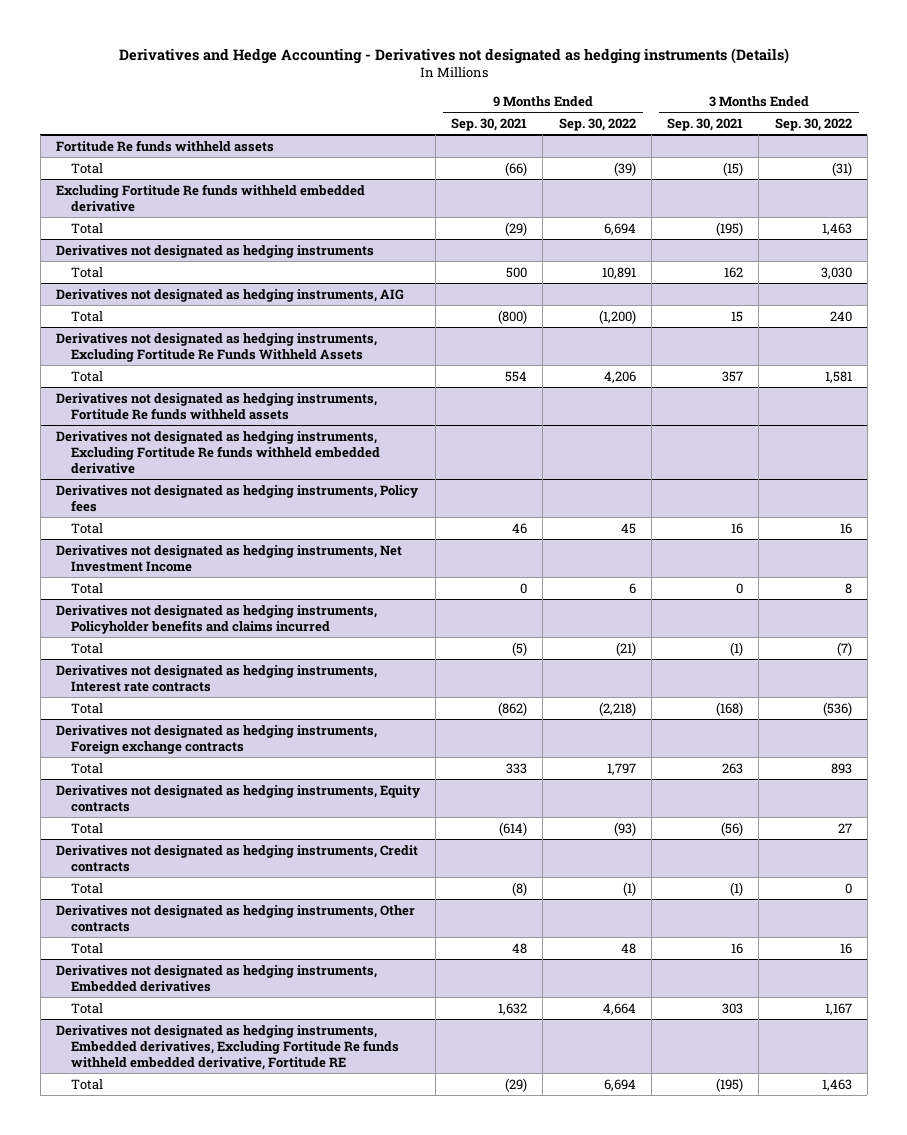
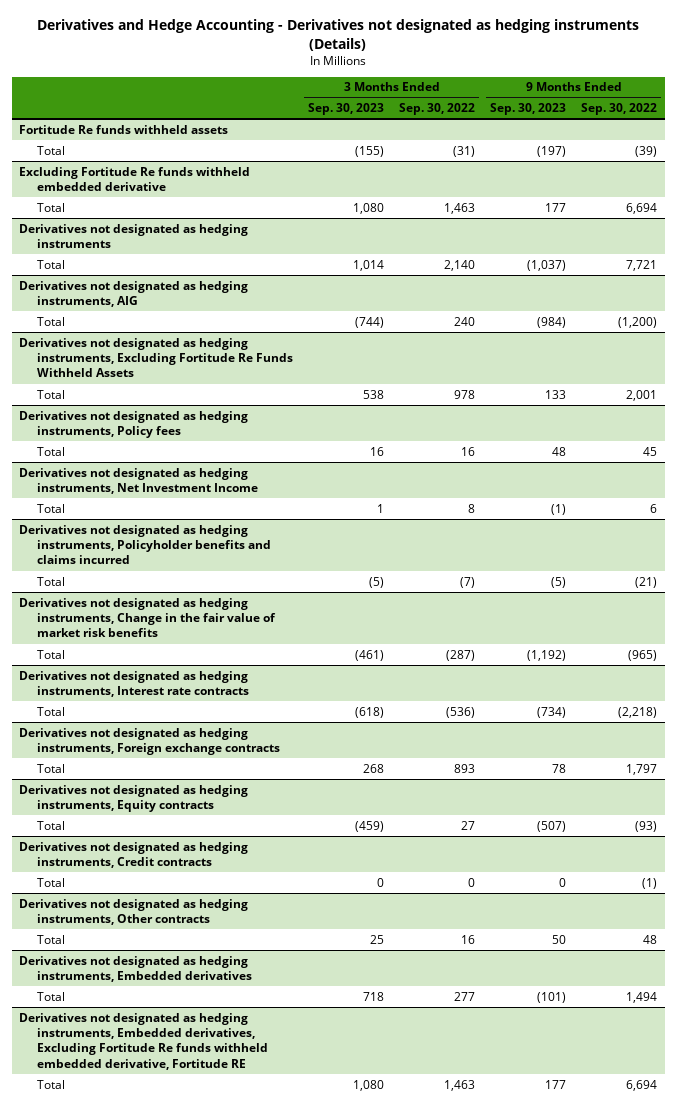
- | 9 Months Ended Sep. 30, 2021 | 9 Months Ended Sep. 30, 2022 | 3 Months Ended Sep. 30, 2021 | 3 Months Ended Sep. 30, 2022
+ | 3 Months Ended Sep. 30, 2023 | 3 Months Ended Sep. 30, 2022 | 9 Months Ended Sep. 30, 2023 | 9 Months Ended Sep. 30, 2022
@ Derivatives not designated as hedging instruments
- Total | 500 | 10,891 | 162 | 3,030
+ Total | 1,014 | 2,140 | (1,037) | 7,721
@ Derivatives not designated as hedging instruments, Excluding Fortitude Re Funds Withheld Assets
- Total | 554 | 4,206 | 357 | 1,581
- Derivatives not designated as hedging instruments, Fortitude Re funds withheld assets
- Derivatives not designated as hedging instruments, Excluding Fortitude Re funds withheld embedded derivative
@ Derivatives not designated as hedging instruments, Excluding Fortitude Re Funds Withheld Assets
+ Total | 538 | 978 | 133 | 2,001
+ Derivatives not designated as hedging instruments, Change in the fair value of market risk benefits
+ Total | (461) | (287) | (1,192) | (965)
@ Derivatives not designated as hedging instruments, Embedded derivatives
- Total | 1,632 | 4,664 | 303 | 1,167
+ Total | 718 | 277 | (101) | 1,494

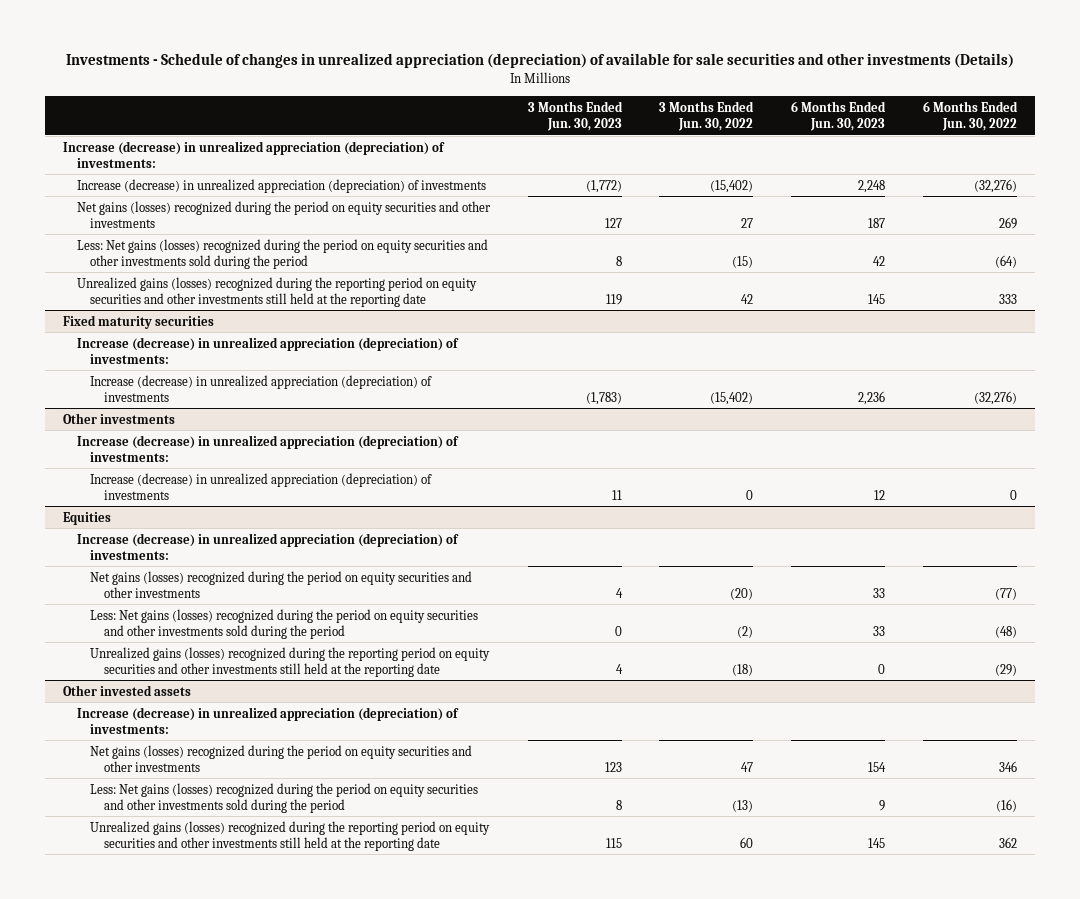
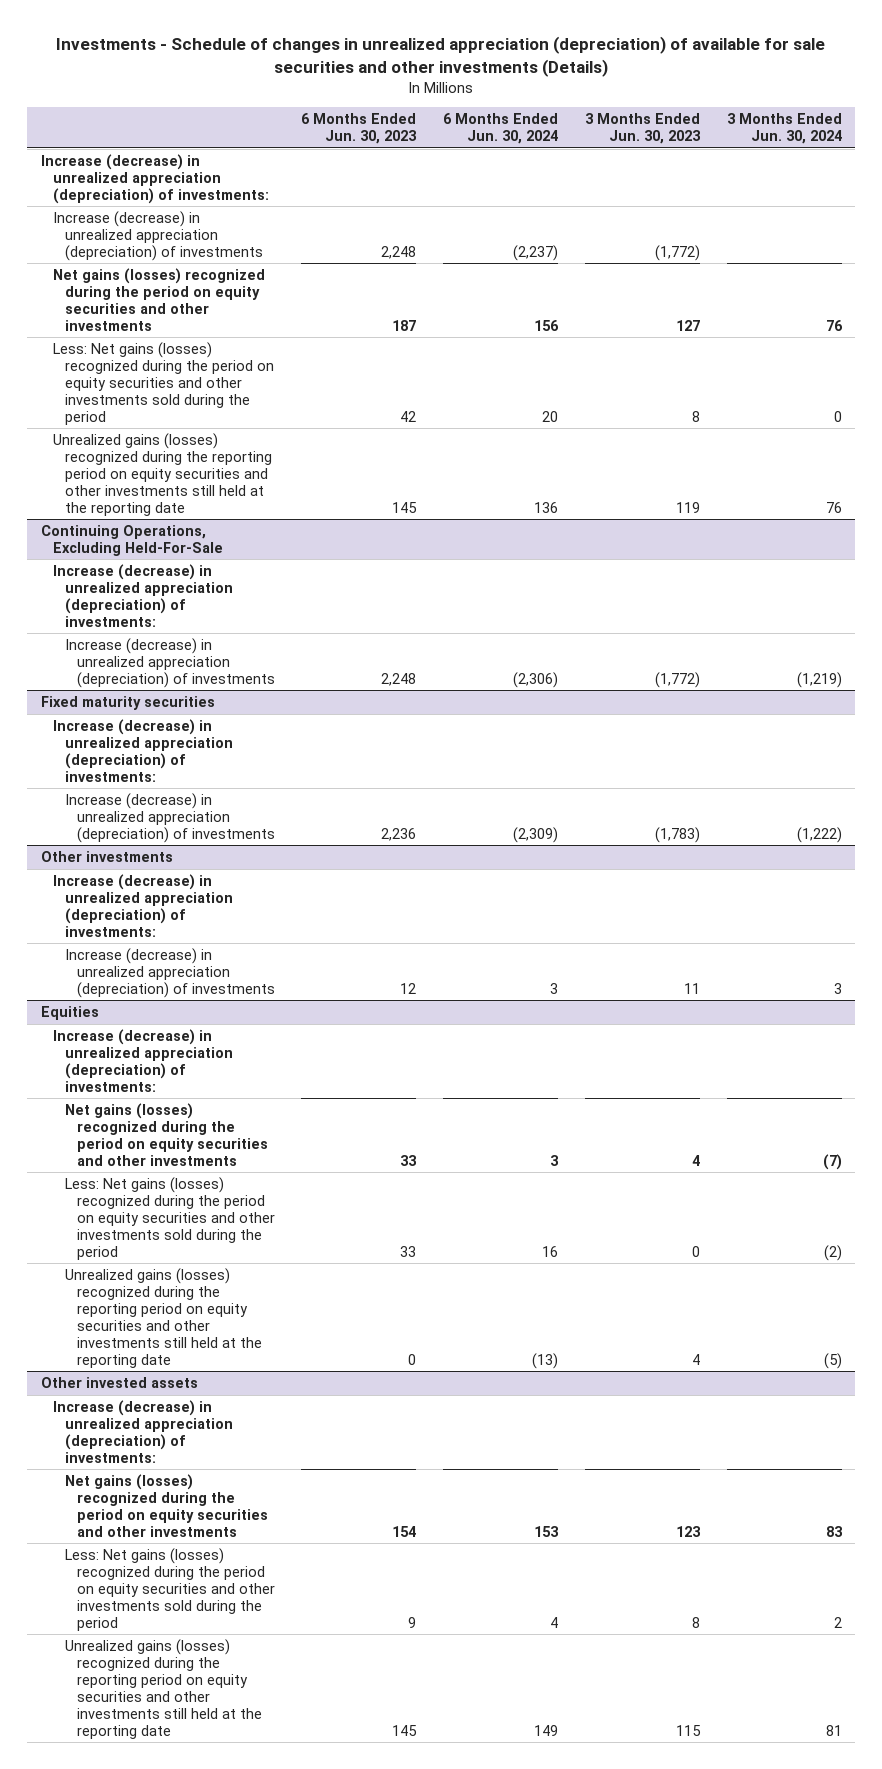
- | 3 Months Ended Jun. 30, 2023 | 3 Months Ended Jun. 30, 2022 | 6 Months Ended Jun. 30, 2023 | 6 Months Ended Jun. 30, 2022
+ | 6 Months Ended Jun. 30, 2023 | 6 Months Ended Jun. 30, 2024 | 3 Months Ended Jun. 30, 2023 | 3 Months Ended Jun. 30, 2024
+ Continuing Operations, Excluding Held-For-Sale
+ Increase (decrease) in unrealized appreciation (depreciation) of investments:
+ Increase (decrease) in unrealized appreciation (depreciation) of investments | 2,248 | (2,306) | (1,772) | (1,219)

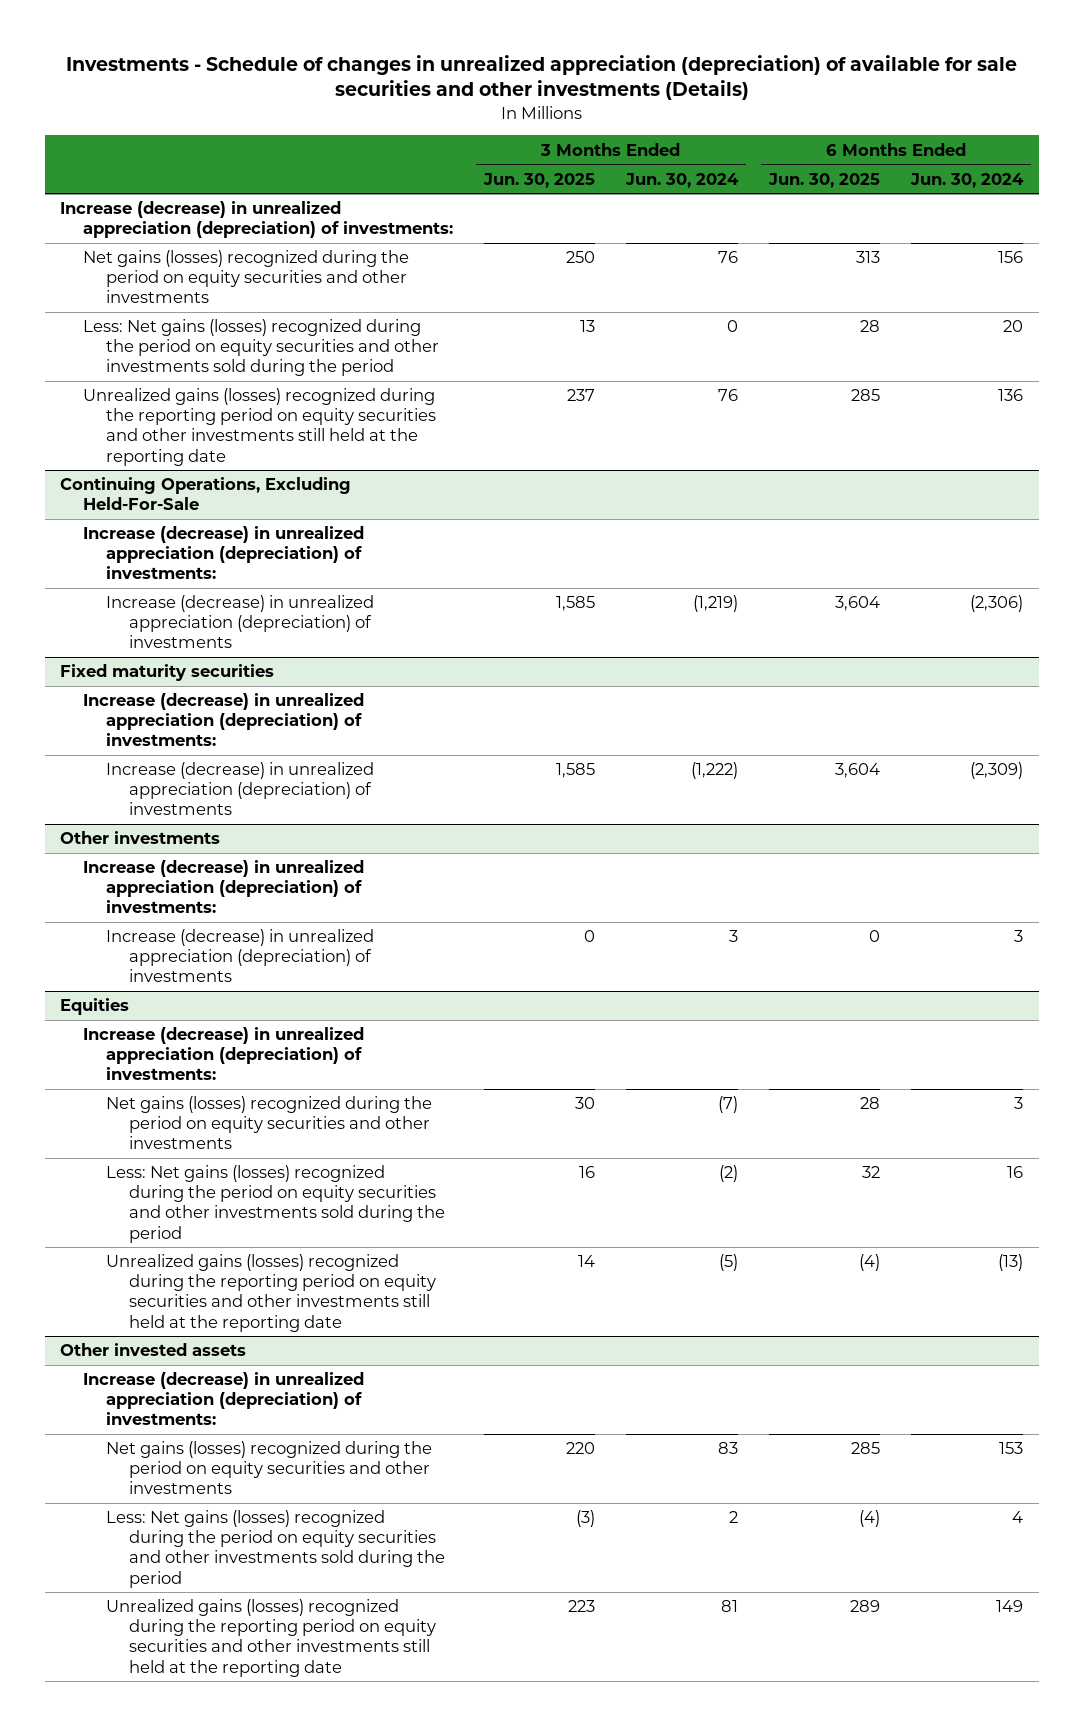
- | 6 Months Ended Jun. 30, 2023 | 6 Months Ended Jun. 30, 2024 | 3 Months Ended Jun. 30, 2023 | 3 Months Ended Jun. 30, 2024
+ | 3 Months Ended Jun. 30, 2025 | 3 Months Ended Jun. 30, 2024 | 6 Months Ended Jun. 30, 2025 | 6 Months Ended Jun. 30, 2024
- Increase (decrease) in unrealized appreciation (depreciation) of investments | 2,248 | (2,237) | (1,772) |

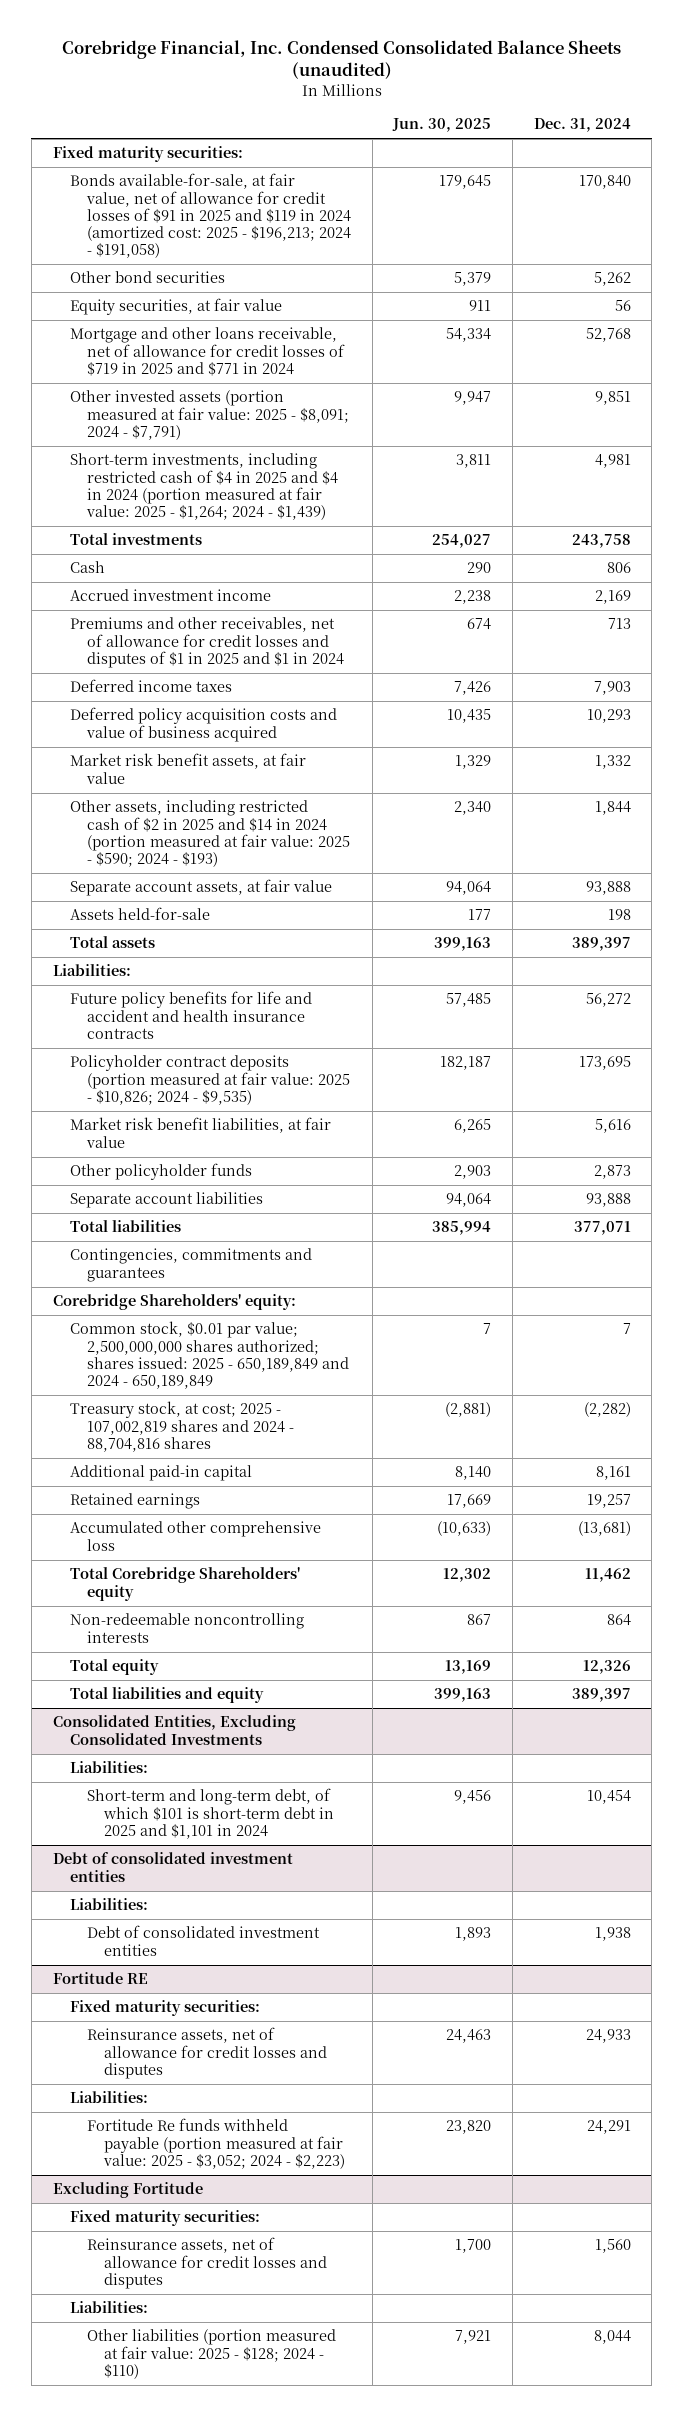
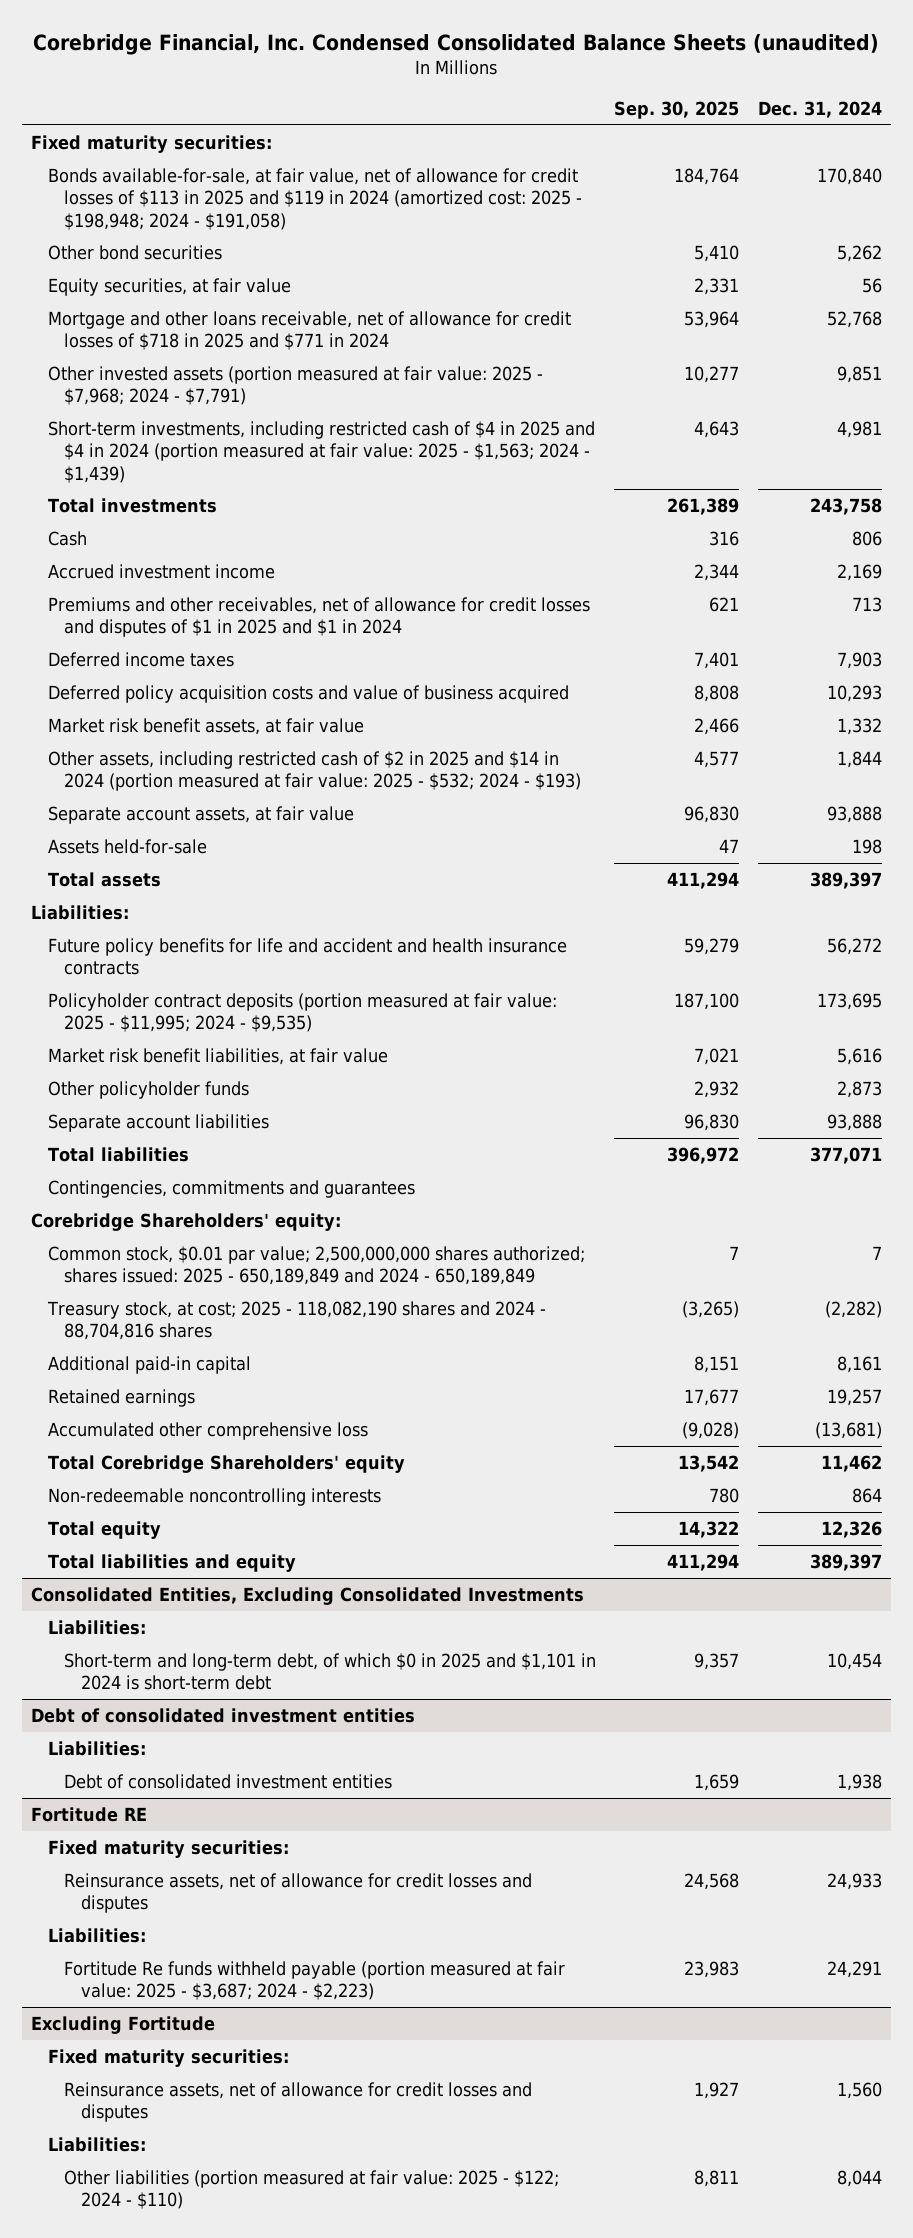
- | Jun. 30, 2025 | Dec. 31, 2024
+ | Sep. 30, 2025 | Dec. 31, 2024
- Bonds available-for-sale, at fair value, net of allowance for credit losses of $91 in 2025 and $119 in 2024 (amortized cost: 2025 - $196,213; 2024 - $191,058) | 179,645 | 170,840
+ Bonds available-for-sale, at fair value, net of allowance for credit losses of $113 in 2025 and $119 in 2024 (amortized cost: 2025 - $198,948; 2024 - $191,058) | 184,764 | 170,840
- Mortgage and other loans receivable, net of allowance for credit losses of $719 in 2025 and $771 in 2024 | 54,334 | 52,768
- Other invested assets (portion measured at fair value: 2025 - $8,091; 2024 - $7,791) | 9,947 | 9,851
- Short-term investments, including restricted cash of $4 in 2025 and $4 in 2024 (portion measured at fair value: 2025 - $1,264; 2024 - $1,439) | 3,811 | 4,981
+ Mortgage and other loans receivable, net of allowance for credit losses of $718 in 2025 and $771 in 2024 | 53,964 | 52,768
+ Other invested assets (portion measured at fair value: 2025 - $7,968; 2024 - $7,791) | 10,277 | 9,851
+ Short-term investments, including restricted cash of $4 in 2025 and $4 in 2024 (portion measured at fair value: 2025 - $1,563; 2024 - $1,439) | 4,643 | 4,981
- Other assets, including restricted cash of $2 in 2025 and $14 in 2024 (portion measured at fair value: 2025 - $590; 2024 - $193) | 2,340 | 1,844
+ Other assets, including restricted cash of $2 in 2025 and $14 in 2024 (portion measured at fair value: 2025 - $532; 2024 - $193) | 4,577 | 1,844
- Policyholder contract deposits (portion measured at fair value: 2025 - $10,826; 2024 - $9,535) | 182,187 | 173,695
+ Policyholder contract deposits (portion measured at fair value: 2025 - $11,995; 2024 - $9,535) | 187,100 | 173,695
- Treasury stock, at cost; 2025 - 107,002,819 shares and 2024 - 88,704,816 shares | (2,881) | (2,282)
+ Treasury stock, at cost; 2025 - 118,082,190 shares and 2024 - 88,704,816 shares | (3,265) | (2,282)
@ Consolidated Entities, Excluding Consolidated Investments
- Short-term and long-term debt, of which $101 is short-term debt in 2025 and $1,101 in 2024 | 9,456 | 10,454
+ Short-term and long-term debt, of which $0 in 2025 and $1,101 in 2024 is short-term debt | 9,357 | 10,454
@ Fortitude RE
- Fortitude Re funds withheld payable (portion measured at fair value: 2025 - $3,052; 2024 - $2,223) | 23,820 | 24,291
+ Fortitude Re funds withheld payable (portion measured at fair value: 2025 - $3,687; 2024 - $2,223) | 23,983 | 24,291
@ Excluding Fortitude
- Other liabilities (portion measured at fair value: 2025 - $128; 2024 - $110) | 7,921 | 8,044
+ Other liabilities (portion measured at fair value: 2025 - $122; 2024 - $110) | 8,811 | 8,044

